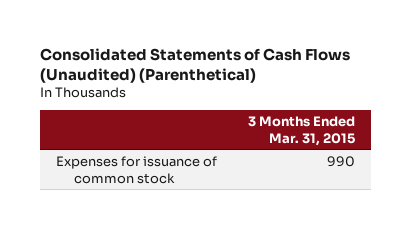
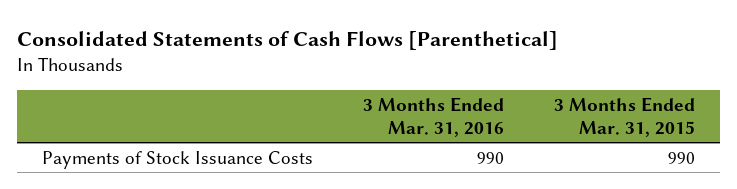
- Consolidated Statements of Cash Flows (Unaudited) (Parenthetical)
+ Consolidated Statements of Cash Flows [Parenthetical]
- | 3 Months Ended Mar. 31, 2015
+ | 3 Months Ended Mar. 31, 2016 | 3 Months Ended Mar. 31, 2015
- Expenses for issuance of common stock | 990
+ Payments of Stock Issuance Costs | 990 | 990

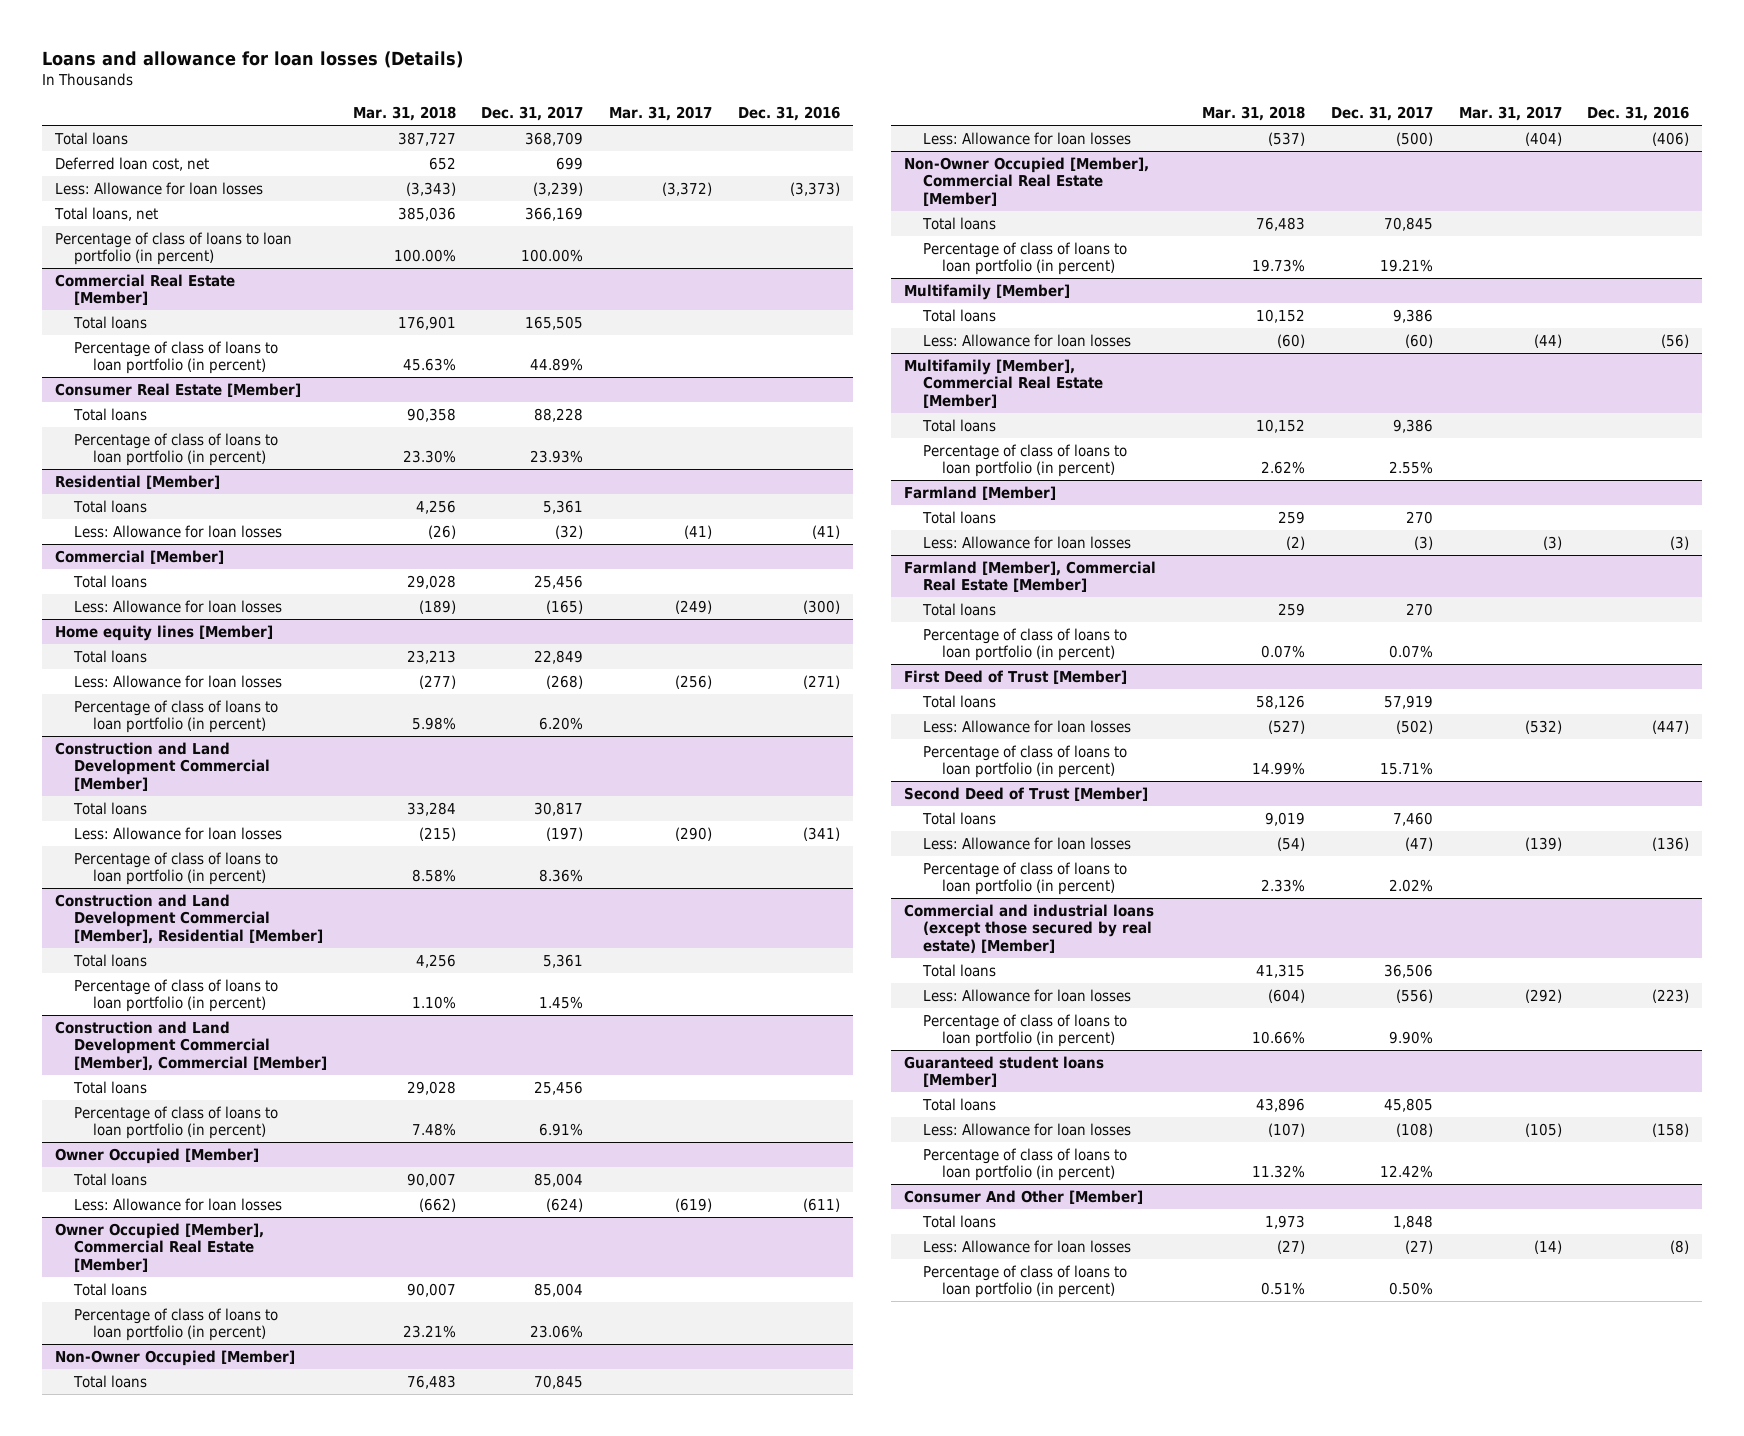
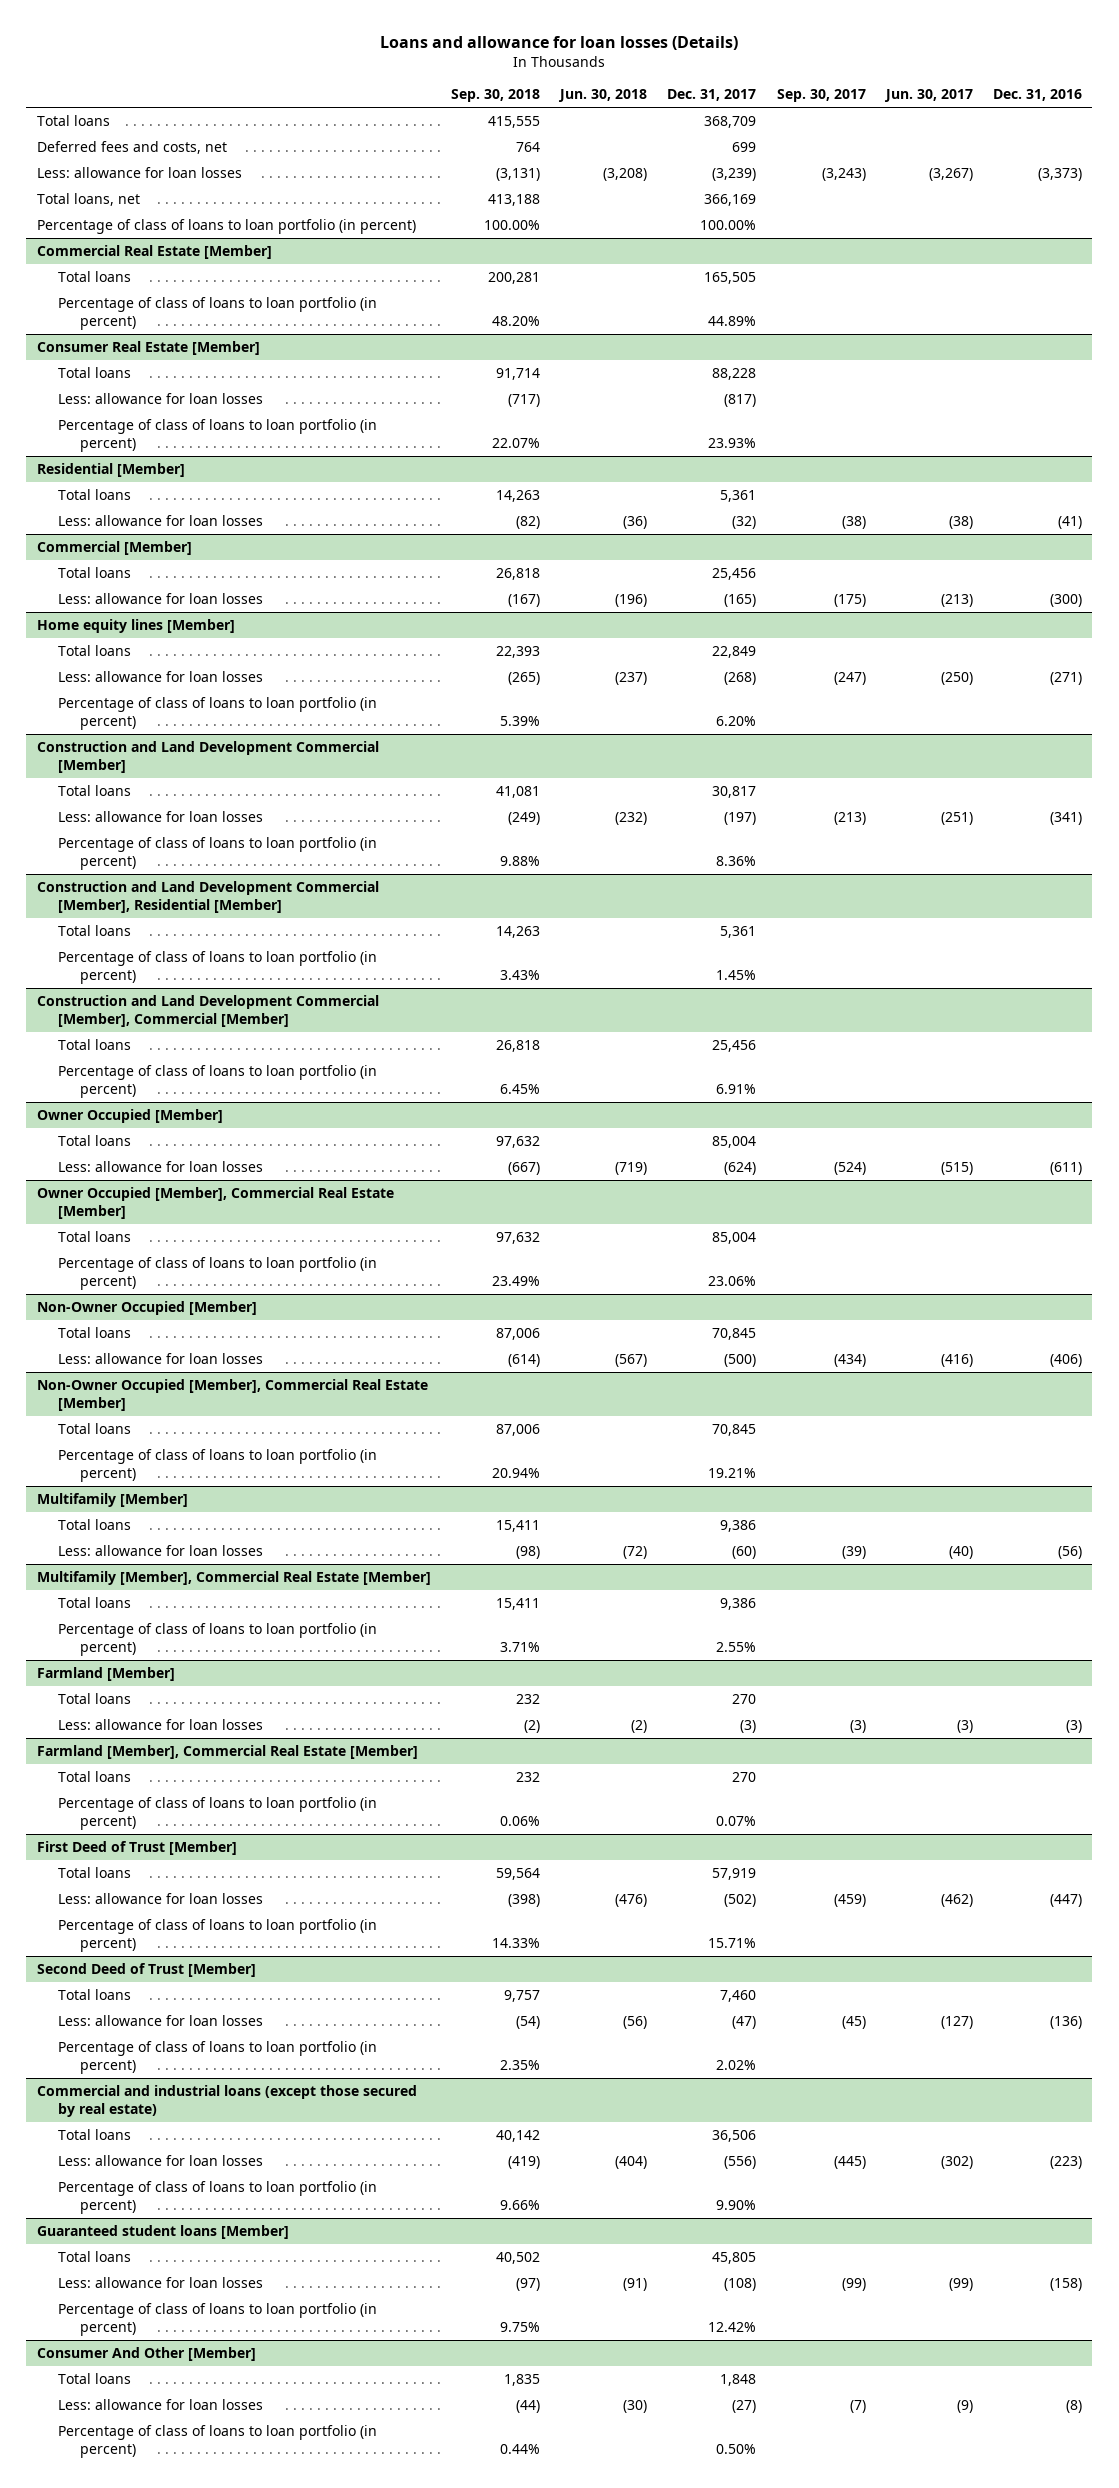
- | Mar. 31, 2018 | Dec. 31, 2017 | Mar. 31, 2017 | Dec. 31, 2016
+ | Sep. 30, 2018 | Jun. 30, 2018 | Dec. 31, 2017 | Sep. 30, 2017 | Jun. 30, 2017 | Dec. 31, 2016
- Deferred loan cost, net | 652 | 699 | |
- Less: Allowance for loan losses | (3,343) | (3,239) | (3,372) | (3,373)
+ Deferred fees and costs, net | 764 | | 699 | | |
+ Less: allowance for loan losses | (3,131) | (3,208) | (3,239) | (3,243) | (3,267) | (3,373)
@ Consumer Real Estate [Member]
+ Less: allowance for loan losses | (717) | | (817) | | |
@ Residential [Member]
- Less: Allowance for loan losses | (26) | (32) | (41) | (41)
+ Less: allowance for loan losses | (82) | (36) | (32) | (38) | (38) | (41)
@ Commercial [Member]
- Less: Allowance for loan losses | (189) | (165) | (249) | (300)
+ Less: allowance for loan losses | (167) | (196) | (165) | (175) | (213) | (300)
@ Home equity lines [Member]
- Less: Allowance for loan losses | (277) | (268) | (256) | (271)
+ Less: allowance for loan losses | (265) | (237) | (268) | (247) | (250) | (271)
@ Construction and Land Development Commercial [Member]
- Less: Allowance for loan losses | (215) | (197) | (290) | (341)
+ Less: allowance for loan losses | (249) | (232) | (197) | (213) | (251) | (341)
@ Owner Occupied [Member]
- Less: Allowance for loan losses | (662) | (624) | (619) | (611)
+ Less: allowance for loan losses | (667) | (719) | (624) | (524) | (515) | (611)
@ Non-Owner Occupied [Member]
- Less: Allowance for loan losses | (537) | (500) | (404) | (406)
+ Less: allowance for loan losses | (614) | (567) | (500) | (434) | (416) | (406)
@ Multifamily [Member]
- Less: Allowance for loan losses | (60) | (60) | (44) | (56)
+ Less: allowance for loan losses | (98) | (72) | (60) | (39) | (40) | (56)
@ Farmland [Member]
- Less: Allowance for loan losses | (2) | (3) | (3) | (3)
+ Less: allowance for loan losses | (2) | (2) | (3) | (3) | (3) | (3)
@ First Deed of Trust [Member]
- Less: Allowance for loan losses | (527) | (502) | (532) | (447)
+ Less: allowance for loan losses | (398) | (476) | (502) | (459) | (462) | (447)
@ Second Deed of Trust [Member]
- Less: Allowance for loan losses | (54) | (47) | (139) | (136)
+ Less: allowance for loan losses | (54) | (56) | (47) | (45) | (127) | (136)
- Commercial and industrial loans (except those secured by real estate) [Member]
+ Commercial and industrial loans (except those secured by real estate)
- Less: Allowance for loan losses | (604) | (556) | (292) | (223)
+ Less: allowance for loan losses | (419) | (404) | (556) | (445) | (302) | (223)
@ Guaranteed student loans [Member]
- Less: Allowance for loan losses | (107) | (108) | (105) | (158)
+ Less: allowance for loan losses | (97) | (91) | (108) | (99) | (99) | (158)
@ Consumer And Other [Member]
- Less: Allowance for loan losses | (27) | (27) | (14) | (8)
+ Less: allowance for loan losses | (44) | (30) | (27) | (7) | (9) | (8)

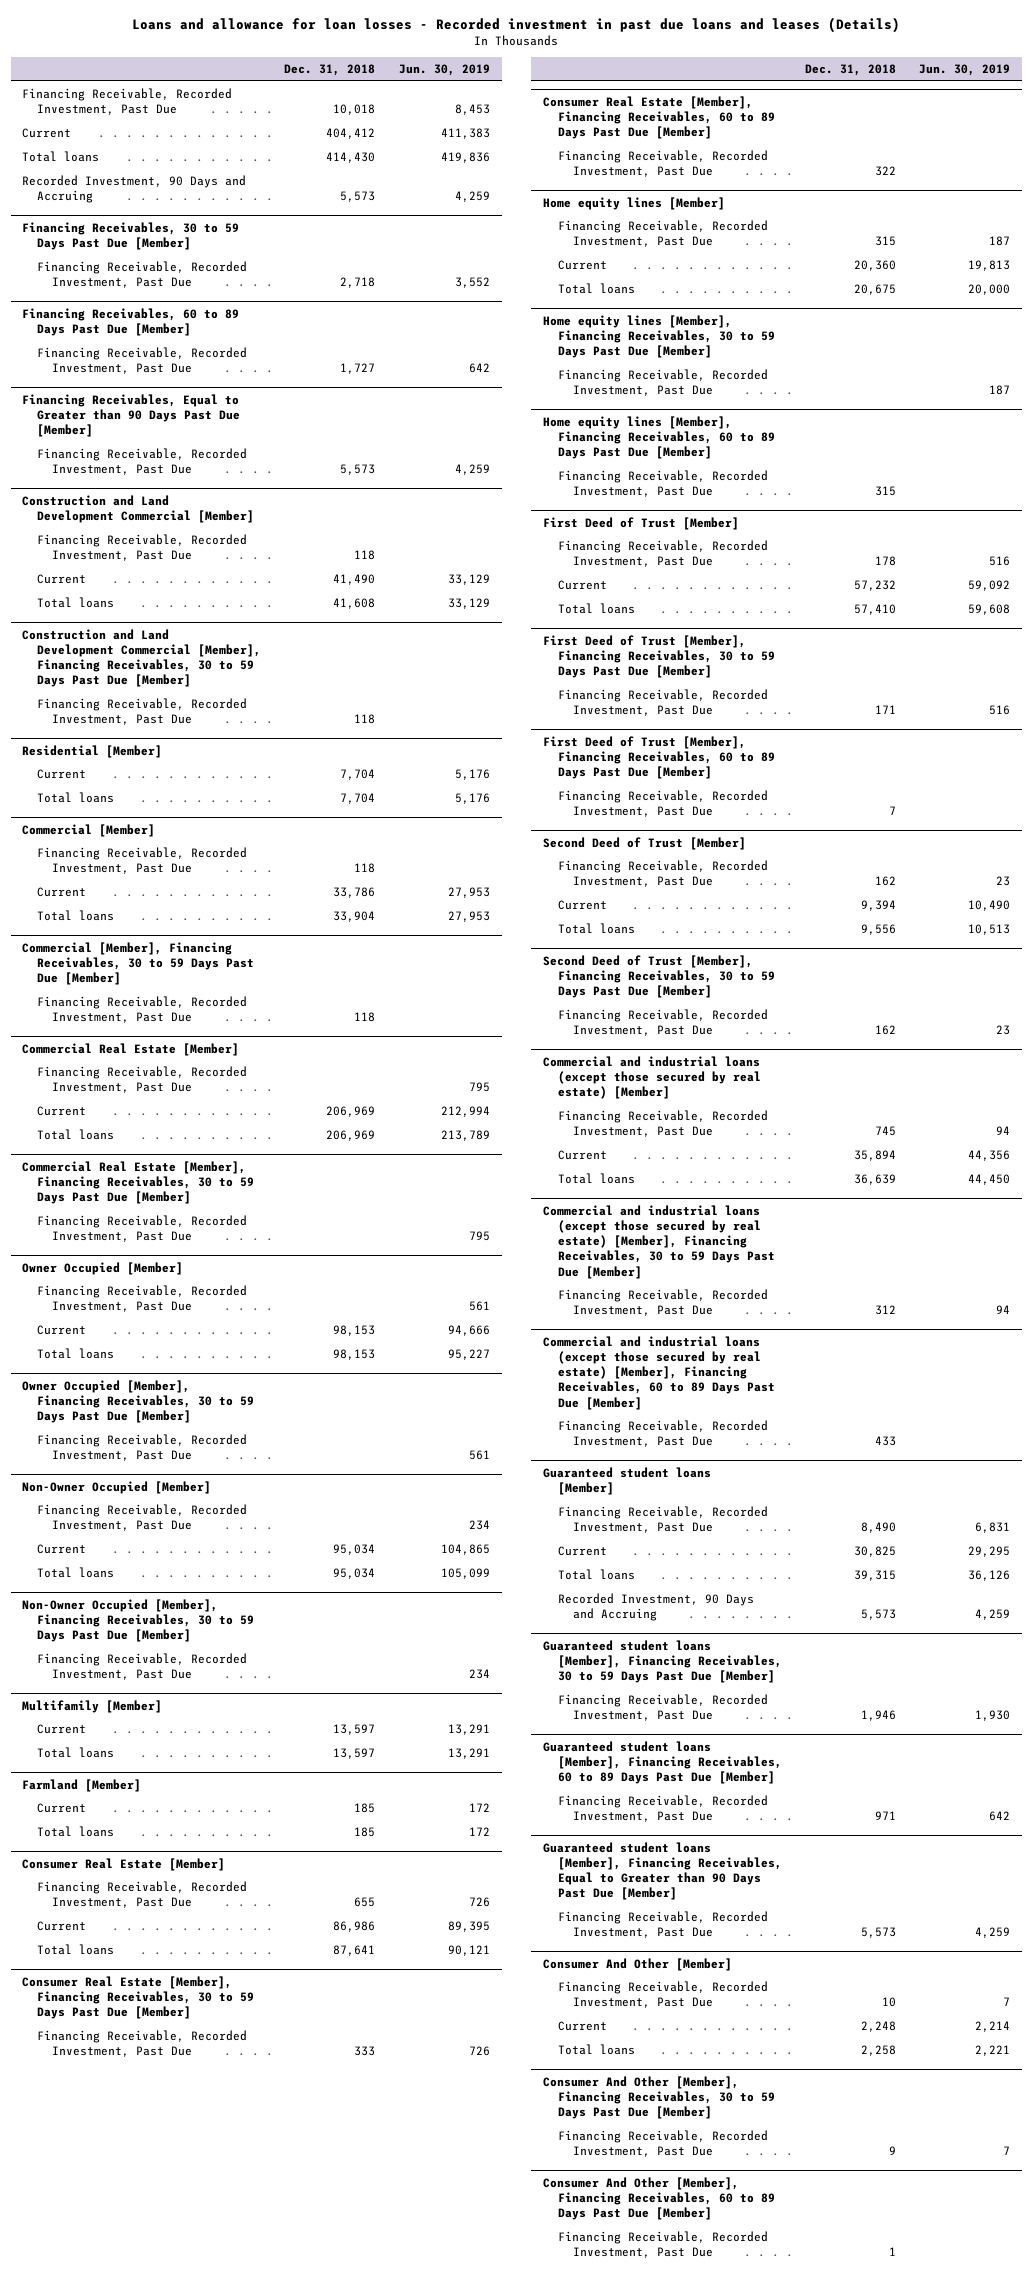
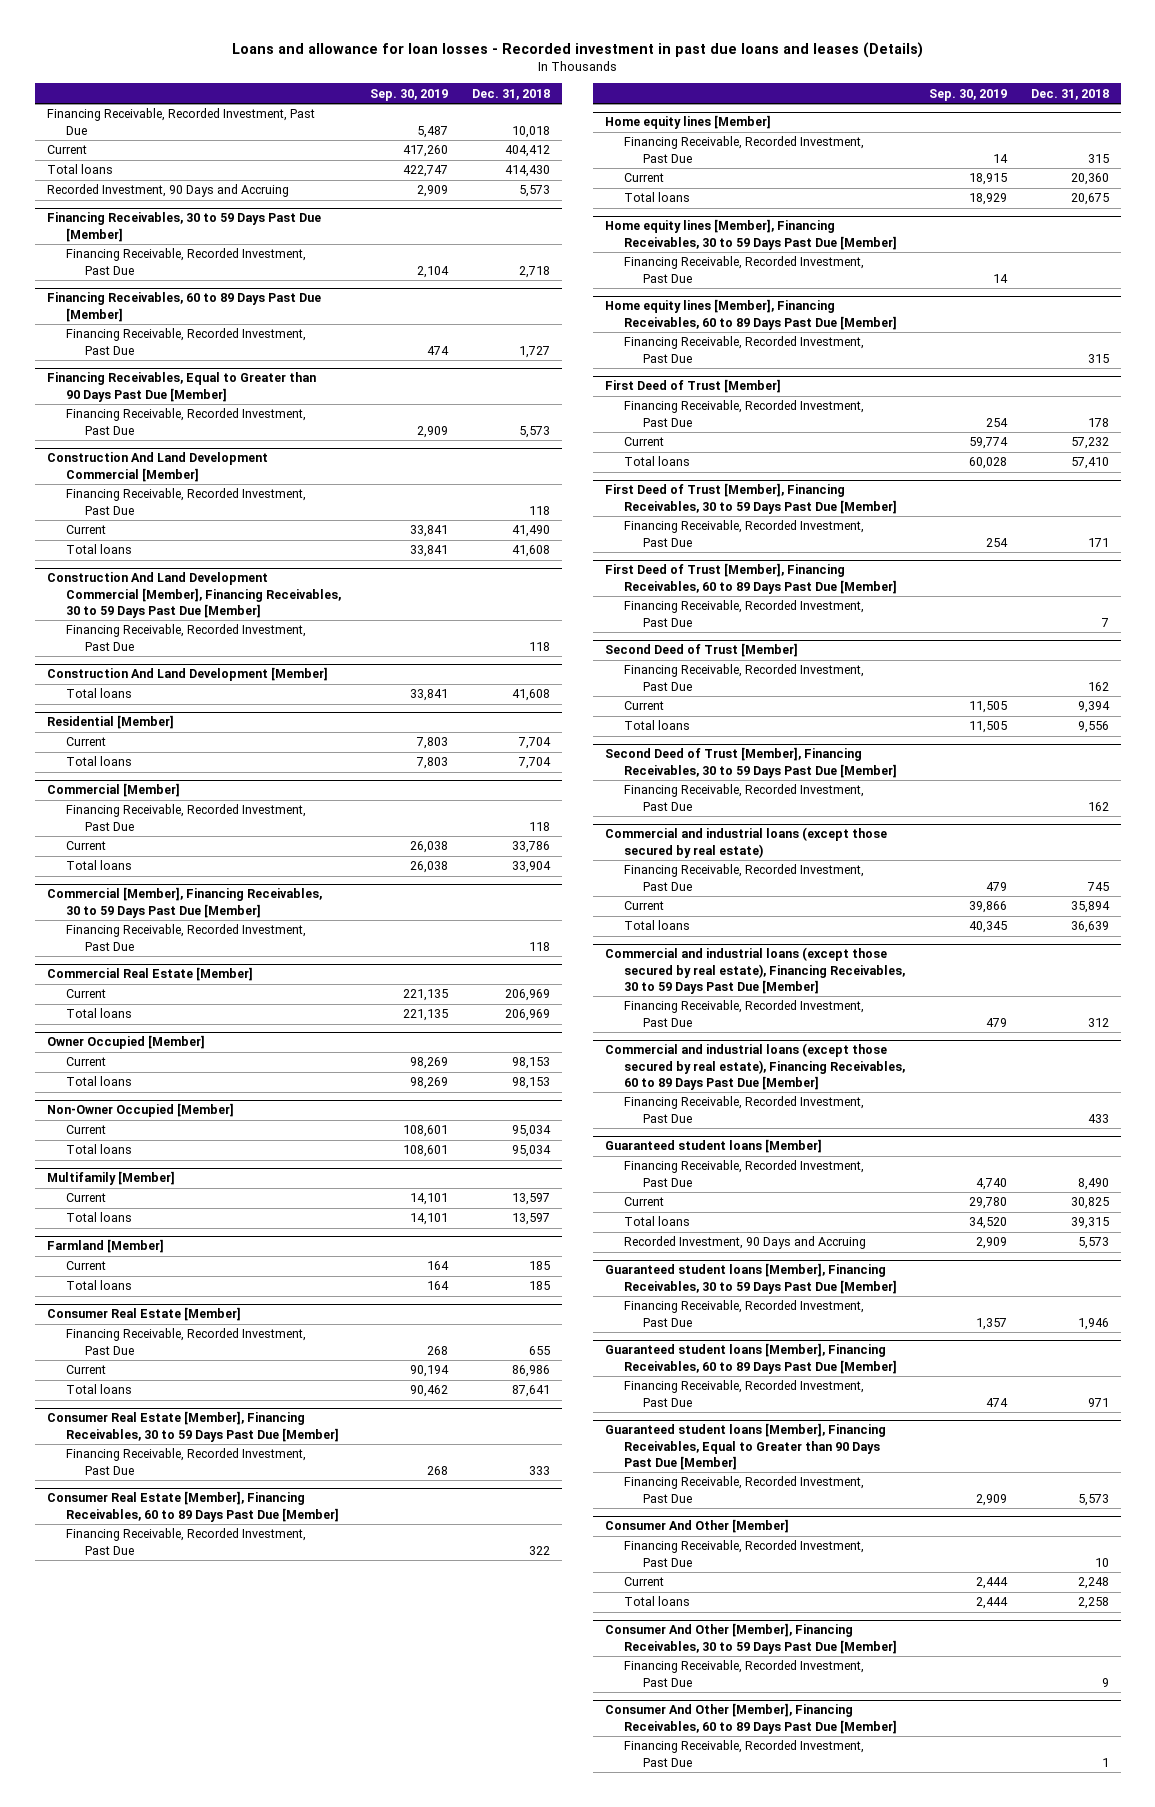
- | Dec. 31, 2018 | Jun. 30, 2019
+ | Sep. 30, 2019 | Dec. 31, 2018
- Construction and Land Development Commercial [Member]
+ Construction And Land Development Commercial [Member]
- Construction and Land Development Commercial [Member], Financing Receivables, 30 to 59 Days Past Due [Member]
+ Construction And Land Development Commercial [Member], Financing Receivables, 30 to 59 Days Past Due [Member]
+ Construction And Land Development [Member]
+ Total loans | 33,841 | 41,608
@ Commercial Real Estate [Member]
- Financing Receivable, Recorded Investment, Past Due | | 795
- Commercial Real Estate [Member], Financing Receivables, 30 to 59 Days Past Due [Member]
- Financing Receivable, Recorded Investment, Past Due | | 795
@ Owner Occupied [Member]
- Financing Receivable, Recorded Investment, Past Due | | 561
- Owner Occupied [Member], Financing Receivables, 30 to 59 Days Past Due [Member]
- Financing Receivable, Recorded Investment, Past Due | | 561
@ Non-Owner Occupied [Member]
- Financing Receivable, Recorded Investment, Past Due | | 234
- Non-Owner Occupied [Member], Financing Receivables, 30 to 59 Days Past Due [Member]
- Financing Receivable, Recorded Investment, Past Due | | 234
- Commercial and industrial loans (except those secured by real estate) [Member]
+ Commercial and industrial loans (except those secured by real estate)
- Commercial and industrial loans (except those secured by real estate) [Member], Financing Receivables, 30 to 59 Days Past Due [Member]
+ Commercial and industrial loans (except those secured by real estate), Financing Receivables, 30 to 59 Days Past Due [Member]
- Commercial and industrial loans (except those secured by real estate) [Member], Financing Receivables, 60 to 89 Days Past Due [Member]
+ Commercial and industrial loans (except those secured by real estate), Financing Receivables, 60 to 89 Days Past Due [Member]

